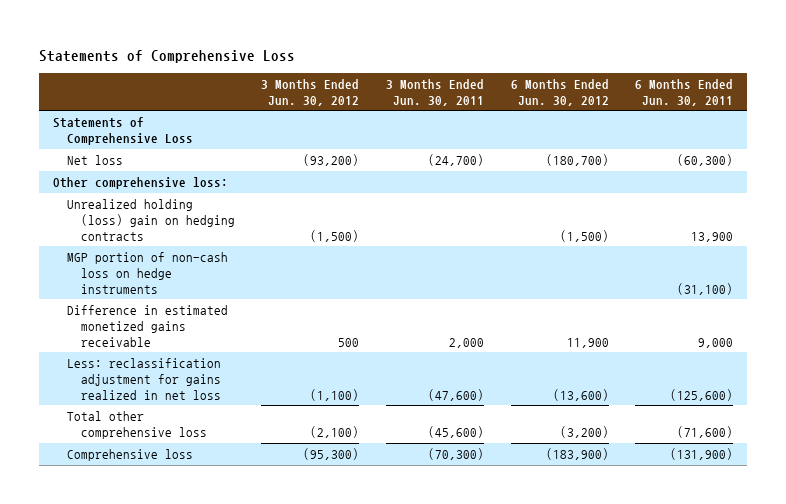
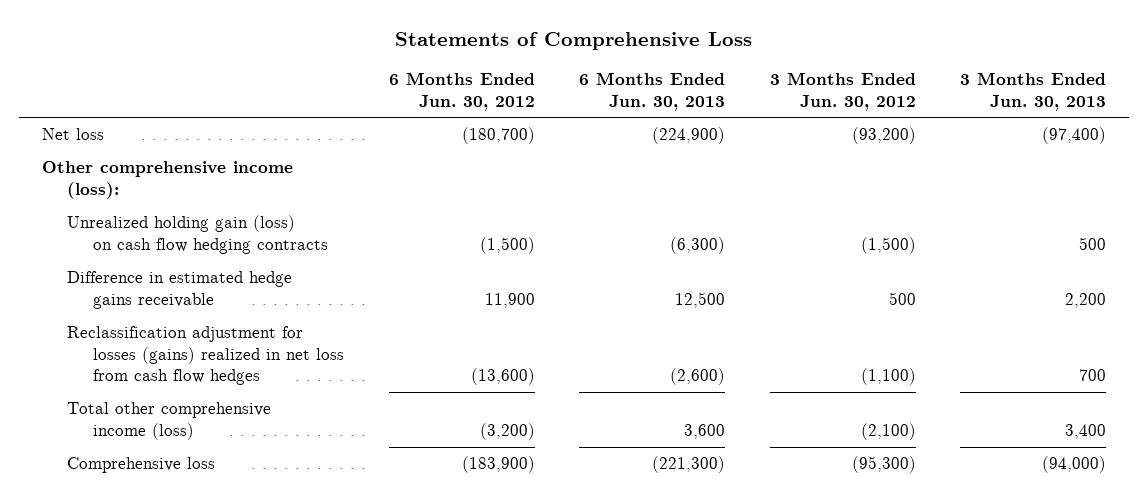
- | 3 Months Ended Jun. 30, 2012 | 3 Months Ended Jun. 30, 2011 | 6 Months Ended Jun. 30, 2012 | 6 Months Ended Jun. 30, 2011
+ | 6 Months Ended Jun. 30, 2012 | 6 Months Ended Jun. 30, 2013 | 3 Months Ended Jun. 30, 2012 | 3 Months Ended Jun. 30, 2013
- Statements of Comprehensive Loss
- Other comprehensive loss:
- Unrealized holding (loss) gain on hedging contracts | (1,500) | | (1,500) | 13,900
- MGP portion of non-cash loss on hedge instruments | | | | (31,100)
- Difference in estimated monetized gains receivable | 500 | 2,000 | 11,900 | 9,000
- Less: reclassification adjustment for gains realized in net loss | (1,100) | (47,600) | (13,600) | (125,600)
- Total other comprehensive loss | (2,100) | (45,600) | (3,200) | (71,600)
+ Other comprehensive income (loss):
+ Unrealized holding gain (loss) on cash flow hedging contracts | (1,500) | (6,300) | (1,500) | 500
+ Difference in estimated hedge gains receivable | 11,900 | 12,500 | 500 | 2,200
+ Reclassification adjustment for losses (gains) realized in net loss from cash flow hedges | (13,600) | (2,600) | (1,100) | 700
+ Total other comprehensive income (loss) | (3,200) | 3,600 | (2,100) | 3,400

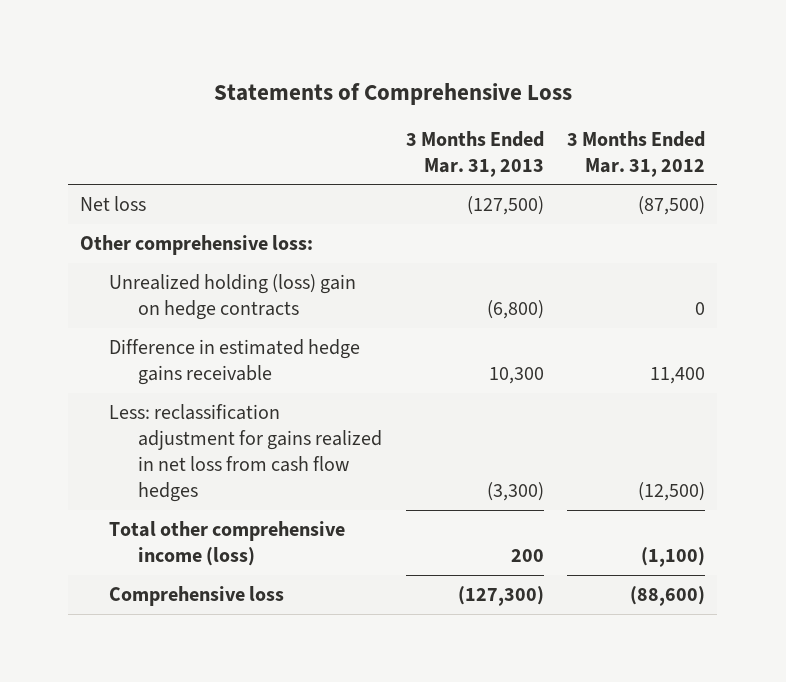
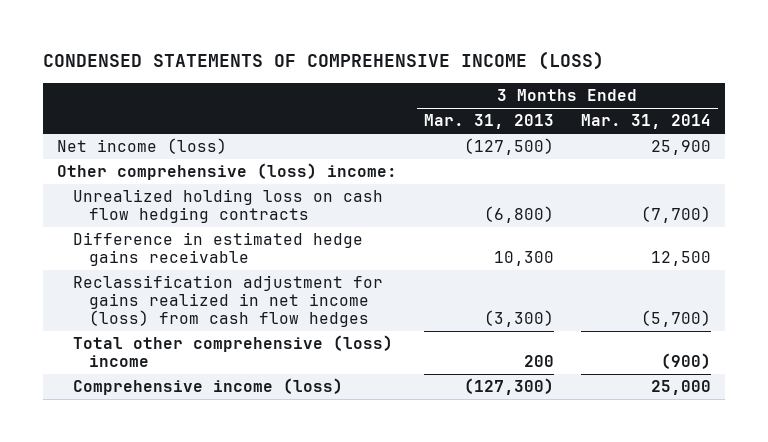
- Statements of Comprehensive Loss
+ CONDENSED STATEMENTS OF COMPREHENSIVE INCOME (LOSS)
- | 3 Months Ended Mar. 31, 2013 | 3 Months Ended Mar. 31, 2012
+ | 3 Months Ended Mar. 31, 2013 | 3 Months Ended Mar. 31, 2014
- Net loss | (127,500) | (87,500)
- Other comprehensive loss:
- Unrealized holding (loss) gain on hedge contracts | (6,800) | 0
+ Net income (loss) | (127,500) | 25,900
+ Other comprehensive (loss) income:
+ Unrealized holding loss on cash flow hedging contracts | (6,800) | (7,700)
- Less: reclassification adjustment for gains realized in net loss from cash flow hedges | (3,300) | (12,500)
- Total other comprehensive income (loss) | 200 | (1,100)
- Comprehensive loss | (127,300) | (88,600)
+ Reclassification adjustment for gains realized in net income (loss) from cash flow hedges | (3,300) | (5,700)
+ Total other comprehensive (loss) income | 200 | (900)
+ Comprehensive income (loss) | (127,300) | 25,000

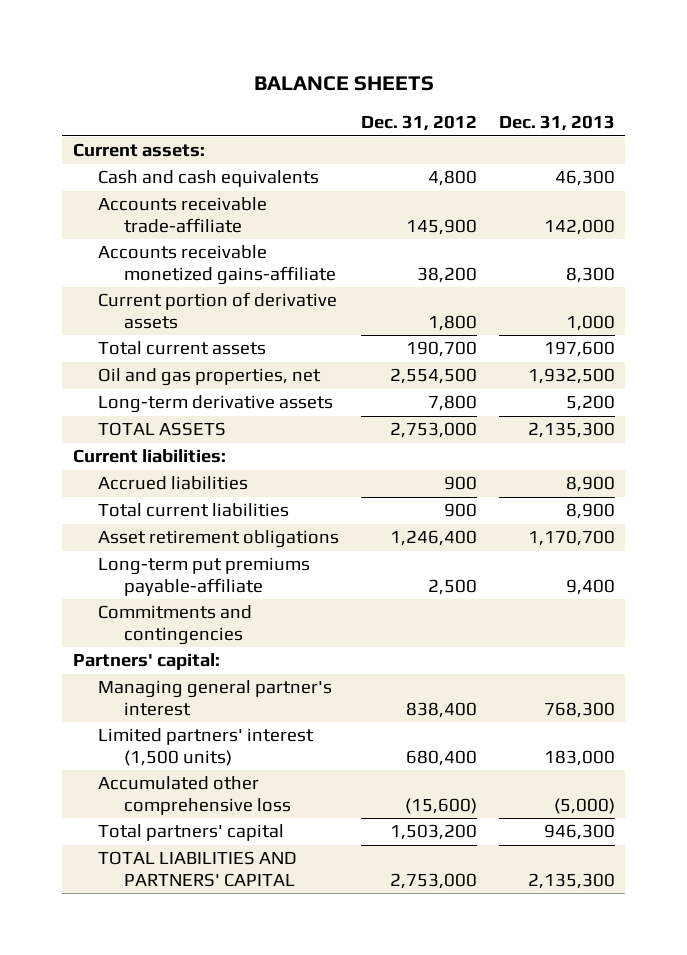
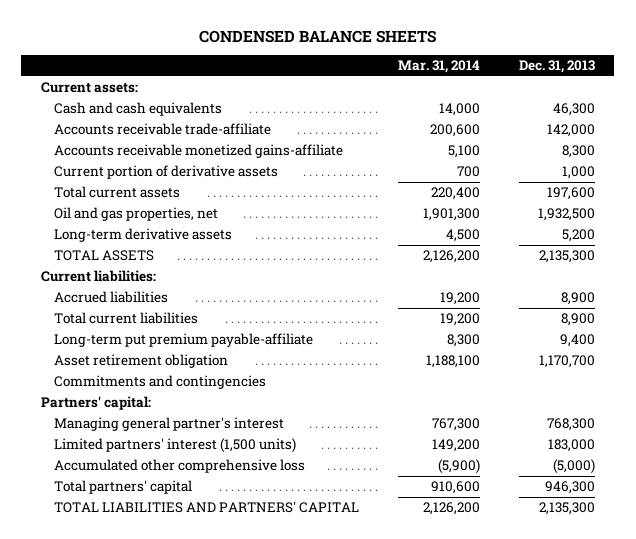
- BALANCE SHEETS
+ CONDENSED BALANCE SHEETS
- | Dec. 31, 2012 | Dec. 31, 2013
+ | Mar. 31, 2014 | Dec. 31, 2013
- Asset retirement obligations | 1,246,400 | 1,170,700
- Long-term put premiums payable-affiliate | 2,500 | 9,400
+ Long-term put premium payable-affiliate | 8,300 | 9,400
+ Asset retirement obligation | 1,188,100 | 1,170,700

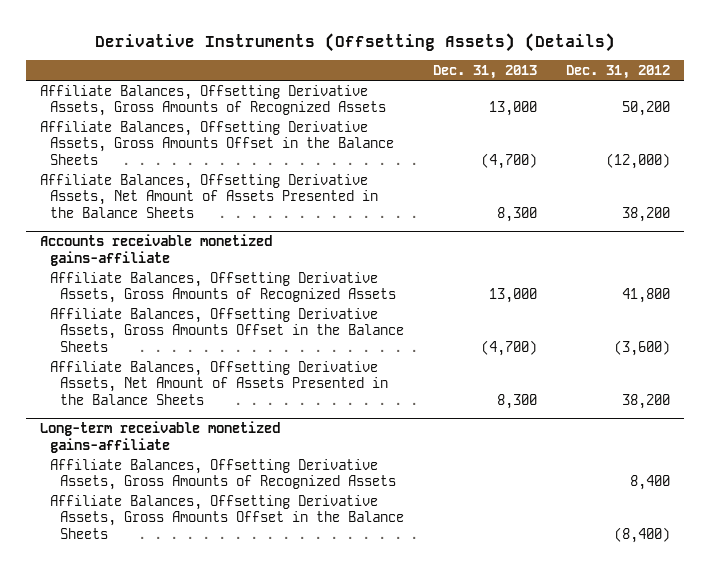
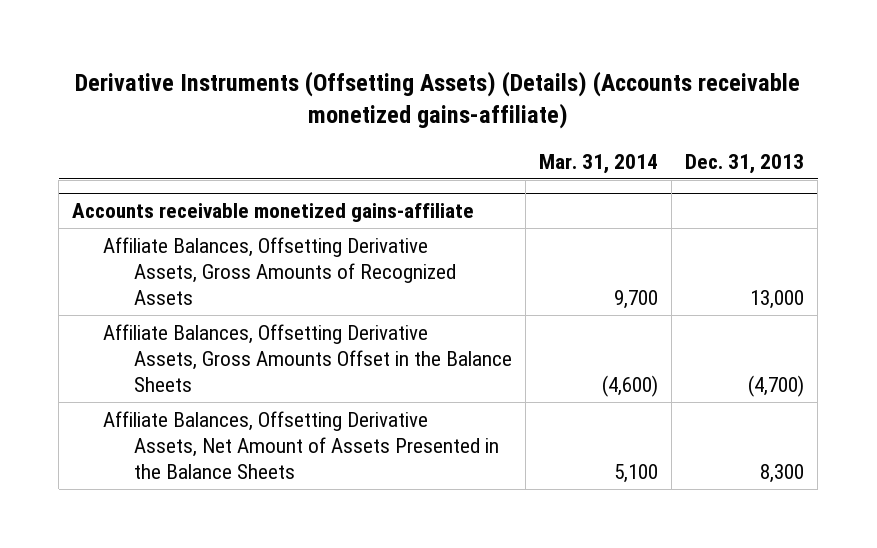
- Derivative Instruments (Offsetting Assets) (Details)
+ Derivative Instruments (Offsetting Assets) (Details) (Accounts receivable monetized gains-affiliate)
- | Dec. 31, 2013 | Dec. 31, 2012
+ | Mar. 31, 2014 | Dec. 31, 2013
- Affiliate Balances, Offsetting Derivative Assets, Gross Amounts of Recognized Assets | 13,000 | 50,200
- Affiliate Balances, Offsetting Derivative Assets, Gross Amounts Offset in the Balance Sheets | (4,700) | (12,000)
- Affiliate Balances, Offsetting Derivative Assets, Net Amount of Assets Presented in the Balance Sheets | 8,300 | 38,200
- Long-term receivable monetized gains-affiliate
- Affiliate Balances, Offsetting Derivative Assets, Gross Amounts of Recognized Assets | | 8,400
- Affiliate Balances, Offsetting Derivative Assets, Gross Amounts Offset in the Balance Sheets | | (8,400)

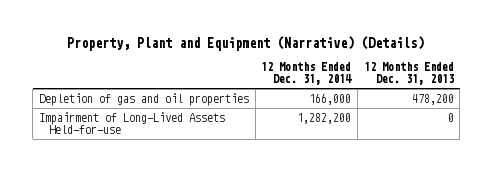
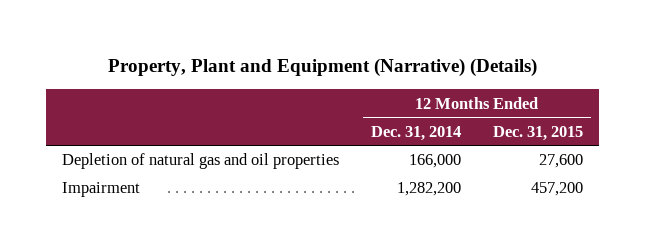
- | 12 Months Ended Dec. 31, 2014 | 12 Months Ended Dec. 31, 2013
+ | 12 Months Ended Dec. 31, 2014 | 12 Months Ended Dec. 31, 2015
- Depletion of gas and oil properties | 166,000 | 478,200
- Impairment of Long-Lived Assets Held-for-use | 1,282,200 | 0
+ Depletion of natural gas and oil properties | 166,000 | 27,600
+ Impairment | 1,282,200 | 457,200

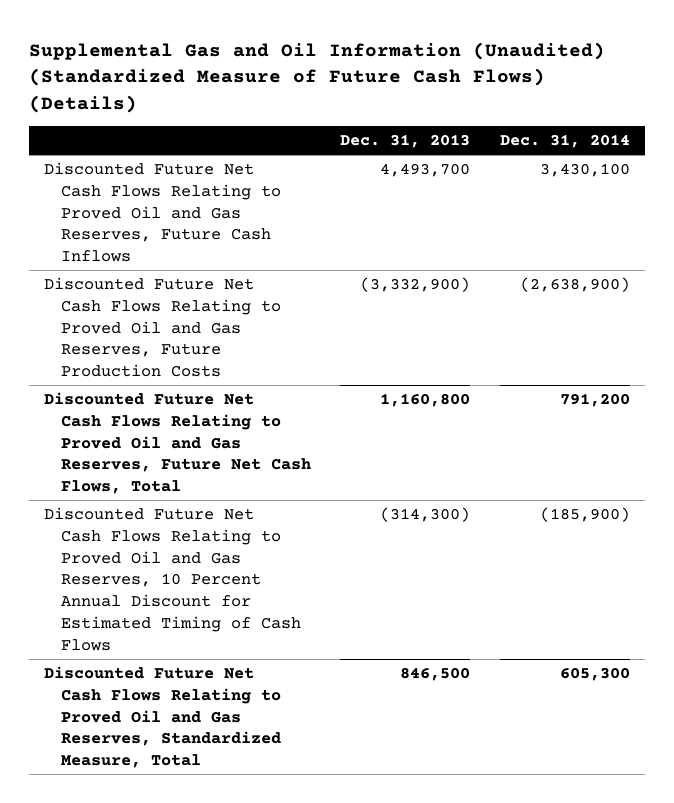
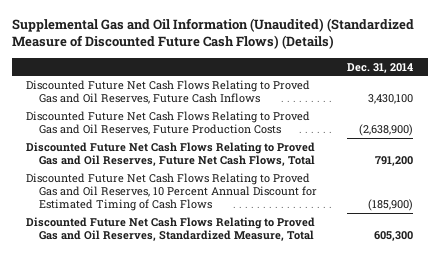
- Supplemental Gas and Oil Information (Unaudited) (Standardized Measure of Future Cash Flows) (Details)
+ Supplemental Gas and Oil Information (Unaudited) (Standardized Measure of Discounted Future Cash Flows) (Details)
- | Dec. 31, 2013 | Dec. 31, 2014
+ | Dec. 31, 2014
- Discounted Future Net Cash Flows Relating to Proved Oil and Gas Reserves, Future Cash Inflows | 4,493,700 | 3,430,100
- Discounted Future Net Cash Flows Relating to Proved Oil and Gas Reserves, Future Production Costs | (3,332,900) | (2,638,900)
- Discounted Future Net Cash Flows Relating to Proved Oil and Gas Reserves, Future Net Cash Flows, Total | 1,160,800 | 791,200
- Discounted Future Net Cash Flows Relating to Proved Oil and Gas Reserves, 10 Percent Annual Discount for Estimated Timing of Cash Flows | (314,300) | (185,900)
- Discounted Future Net Cash Flows Relating to Proved Oil and Gas Reserves, Standardized Measure, Total | 846,500 | 605,300
+ Discounted Future Net Cash Flows Relating to Proved Gas and Oil Reserves, Future Cash Inflows | 3,430,100
+ Discounted Future Net Cash Flows Relating to Proved Gas and Oil Reserves, Future Production Costs | (2,638,900)
+ Discounted Future Net Cash Flows Relating to Proved Gas and Oil Reserves, Future Net Cash Flows, Total | 791,200
+ Discounted Future Net Cash Flows Relating to Proved Gas and Oil Reserves, 10 Percent Annual Discount for Estimated Timing of Cash Flows | (185,900)
+ Discounted Future Net Cash Flows Relating to Proved Gas and Oil Reserves, Standardized Measure, Total | 605,300

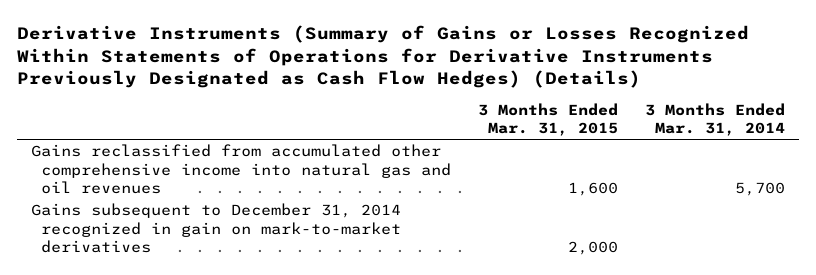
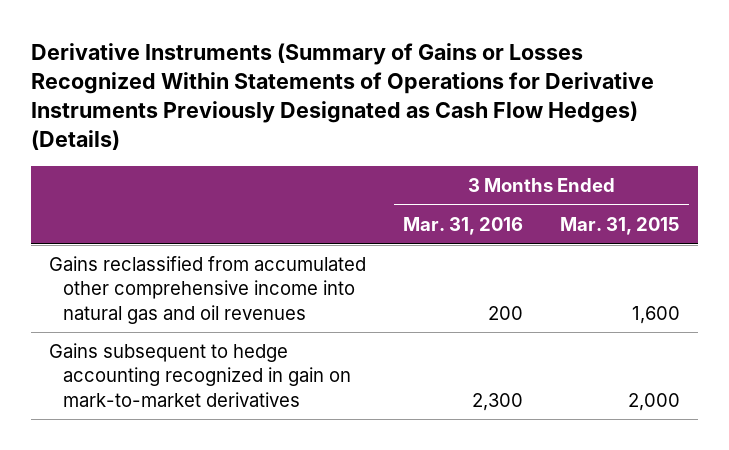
- | 3 Months Ended Mar. 31, 2015 | 3 Months Ended Mar. 31, 2014
+ | 3 Months Ended Mar. 31, 2016 | 3 Months Ended Mar. 31, 2015
- Gains subsequent to December 31, 2014 recognized in gain on mark-to-market derivatives | 2,000 |
+ Gains subsequent to hedge accounting recognized in gain on mark-to-market derivatives | 2,300 | 2,000

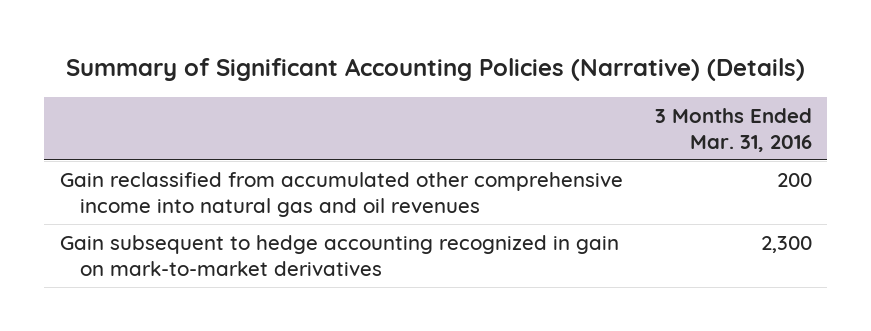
- Derivative Instruments (Summary of Gains or Losses Recognized Within Statements of Operations for Derivative Instruments Previously Designated as Cash Flow Hedges) (Details)
+ Summary of Significant Accounting Policies (Narrative) (Details)
- | 3 Months Ended Mar. 31, 2016 | 3 Months Ended Mar. 31, 2015
+ | 3 Months Ended Mar. 31, 2016
- Gains reclassified from accumulated other comprehensive income into natural gas and oil revenues | 200 | 1,600
- Gains subsequent to hedge accounting recognized in gain on mark-to-market derivatives | 2,300 | 2,000
+ Gain reclassified from accumulated other comprehensive income into natural gas and oil revenues | 200
+ Gain subsequent to hedge accounting recognized in gain on mark-to-market derivatives | 2,300

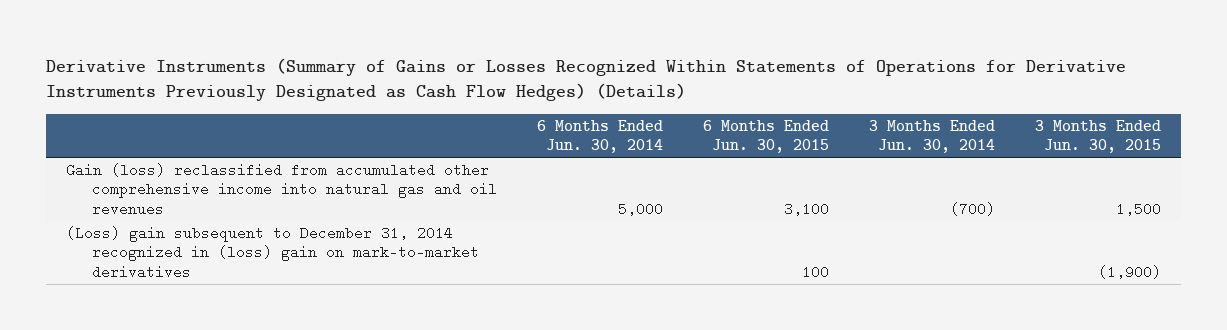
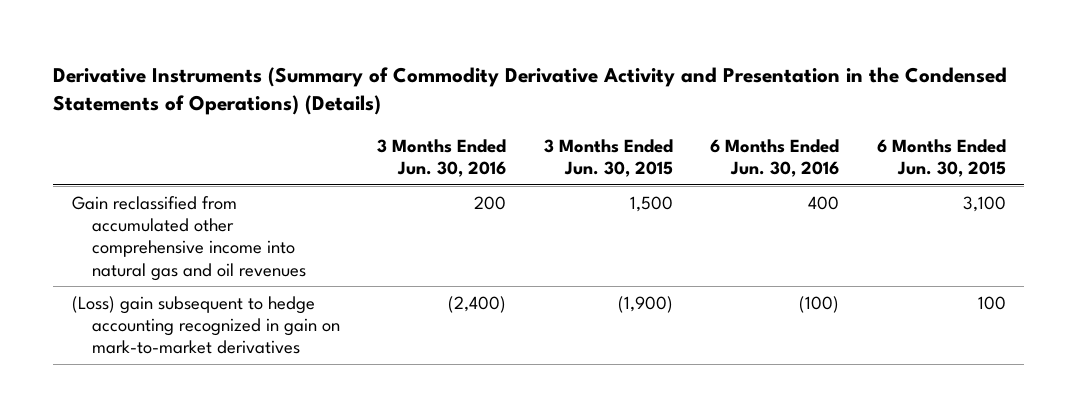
- Derivative Instruments (Summary of Gains or Losses Recognized Within Statements of Operations for Derivative Instruments Previously Designated as Cash Flow Hedges) (Details)
+ Derivative Instruments (Summary of Commodity Derivative Activity and Presentation in the Condensed Statements of Operations) (Details)
- | 6 Months Ended Jun. 30, 2014 | 6 Months Ended Jun. 30, 2015 | 3 Months Ended Jun. 30, 2014 | 3 Months Ended Jun. 30, 2015
+ | 3 Months Ended Jun. 30, 2016 | 3 Months Ended Jun. 30, 2015 | 6 Months Ended Jun. 30, 2016 | 6 Months Ended Jun. 30, 2015
- Gain (loss) reclassified from accumulated other comprehensive income into natural gas and oil revenues | 5,000 | 3,100 | (700) | 1,500
- (Loss) gain subsequent to December 31, 2014 recognized in (loss) gain on mark-to-market derivatives | | 100 | | (1,900)
+ Gain reclassified from accumulated other comprehensive income into natural gas and oil revenues | 200 | 1,500 | 400 | 3,100
+ (Loss) gain subsequent to hedge accounting recognized in gain on mark-to-market derivatives | (2,400) | (1,900) | (100) | 100

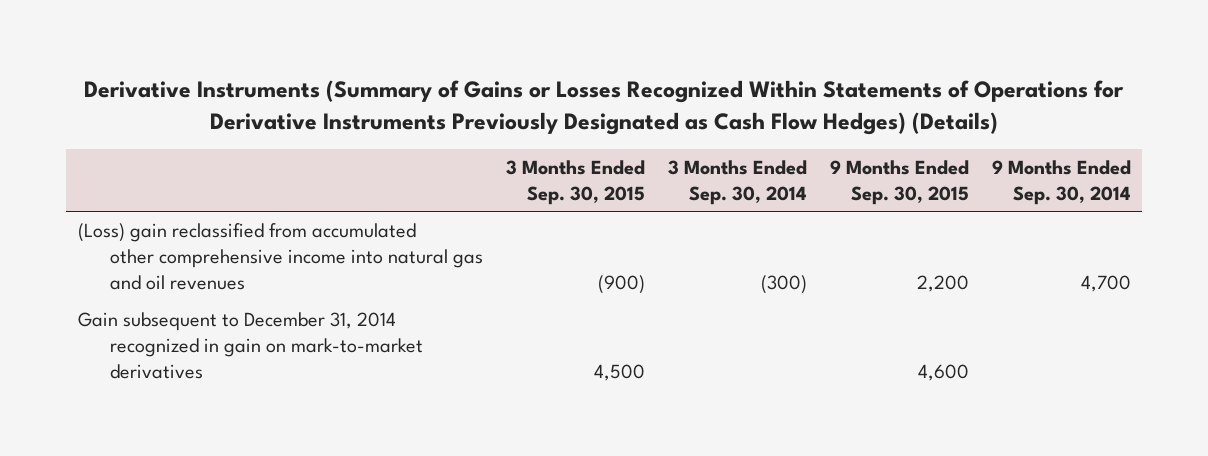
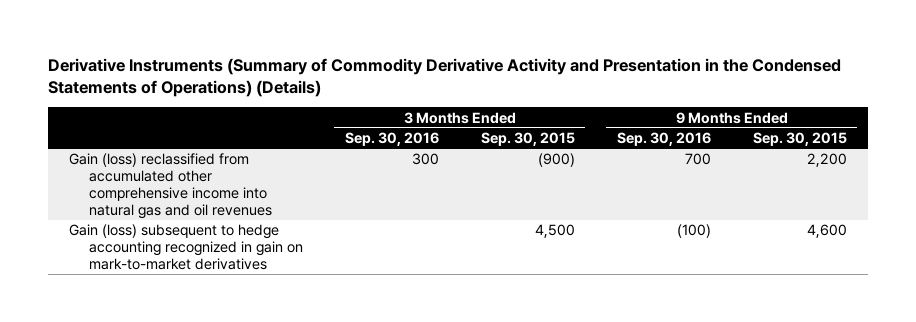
- Derivative Instruments (Summary of Gains or Losses Recognized Within Statements of Operations for Derivative Instruments Previously Designated as Cash Flow Hedges) (Details)
+ Derivative Instruments (Summary of Commodity Derivative Activity and Presentation in the Condensed Statements of Operations) (Details)
- | 3 Months Ended Sep. 30, 2015 | 3 Months Ended Sep. 30, 2014 | 9 Months Ended Sep. 30, 2015 | 9 Months Ended Sep. 30, 2014
+ | 3 Months Ended Sep. 30, 2016 | 3 Months Ended Sep. 30, 2015 | 9 Months Ended Sep. 30, 2016 | 9 Months Ended Sep. 30, 2015
- (Loss) gain reclassified from accumulated other comprehensive income into natural gas and oil revenues | (900) | (300) | 2,200 | 4,700
- Gain subsequent to December 31, 2014 recognized in gain on mark-to-market derivatives | 4,500 | | 4,600 |
+ Gain (loss) reclassified from accumulated other comprehensive income into natural gas and oil revenues | 300 | (900) | 700 | 2,200
+ Gain (loss) subsequent to hedge accounting recognized in gain on mark-to-market derivatives | | 4,500 | (100) | 4,600

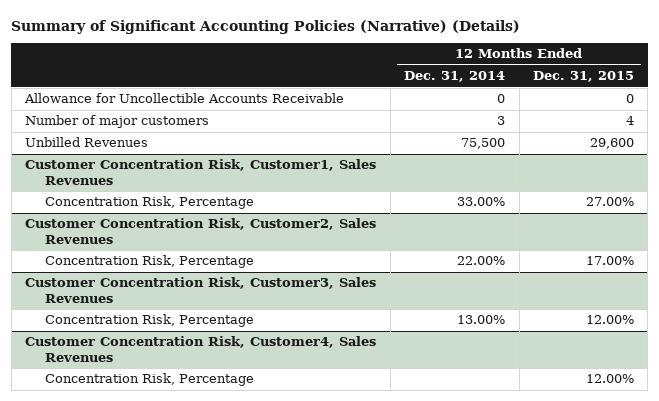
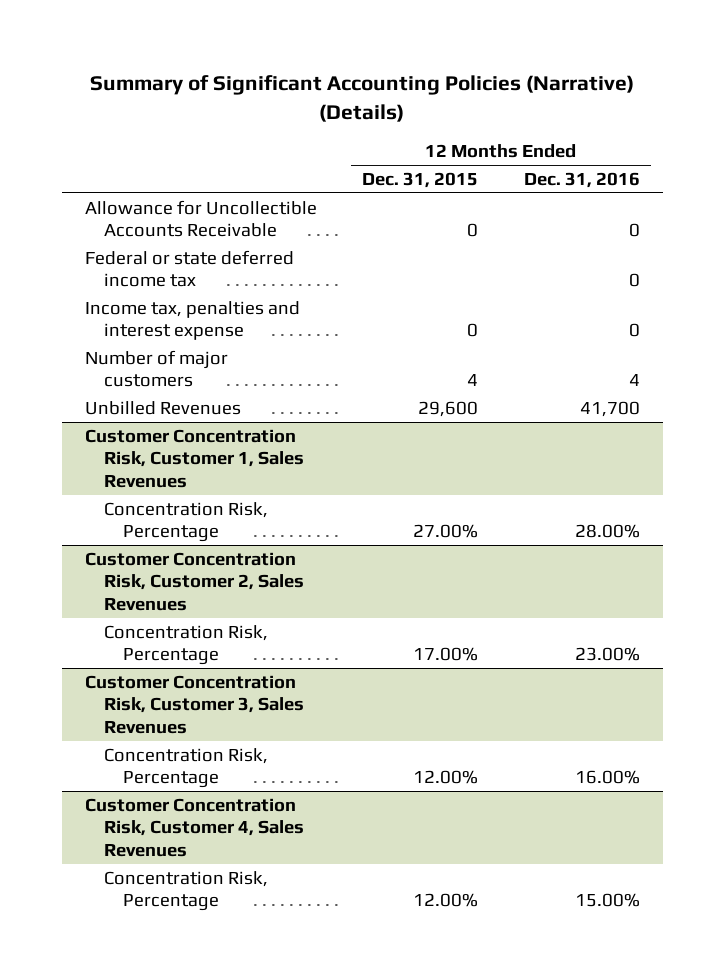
- | 12 Months Ended Dec. 31, 2014 | 12 Months Ended Dec. 31, 2015
+ | 12 Months Ended Dec. 31, 2015 | 12 Months Ended Dec. 31, 2016
+ Federal or state deferred income tax | | 0
+ Income tax, penalties and interest expense | 0 | 0
- Customer Concentration Risk, Customer1, Sales Revenues
+ Customer Concentration Risk, Customer 1, Sales Revenues
- Customer Concentration Risk, Customer2, Sales Revenues
+ Customer Concentration Risk, Customer 2, Sales Revenues
- Customer Concentration Risk, Customer3, Sales Revenues
+ Customer Concentration Risk, Customer 3, Sales Revenues
- Customer Concentration Risk, Customer4, Sales Revenues
+ Customer Concentration Risk, Customer 4, Sales Revenues

